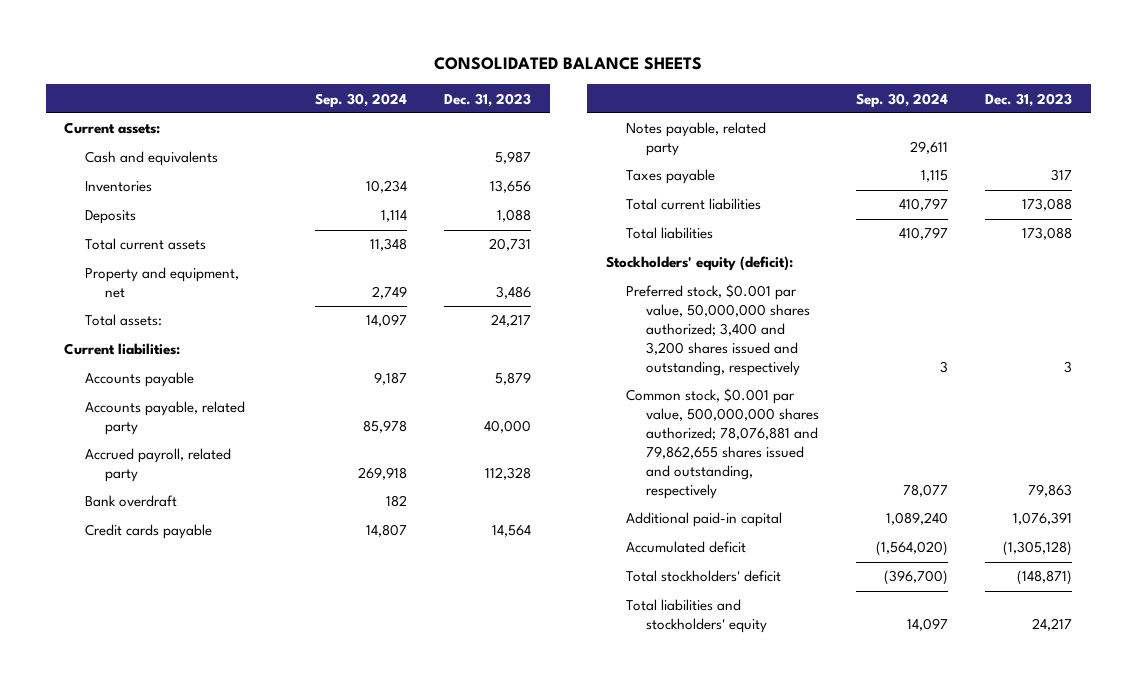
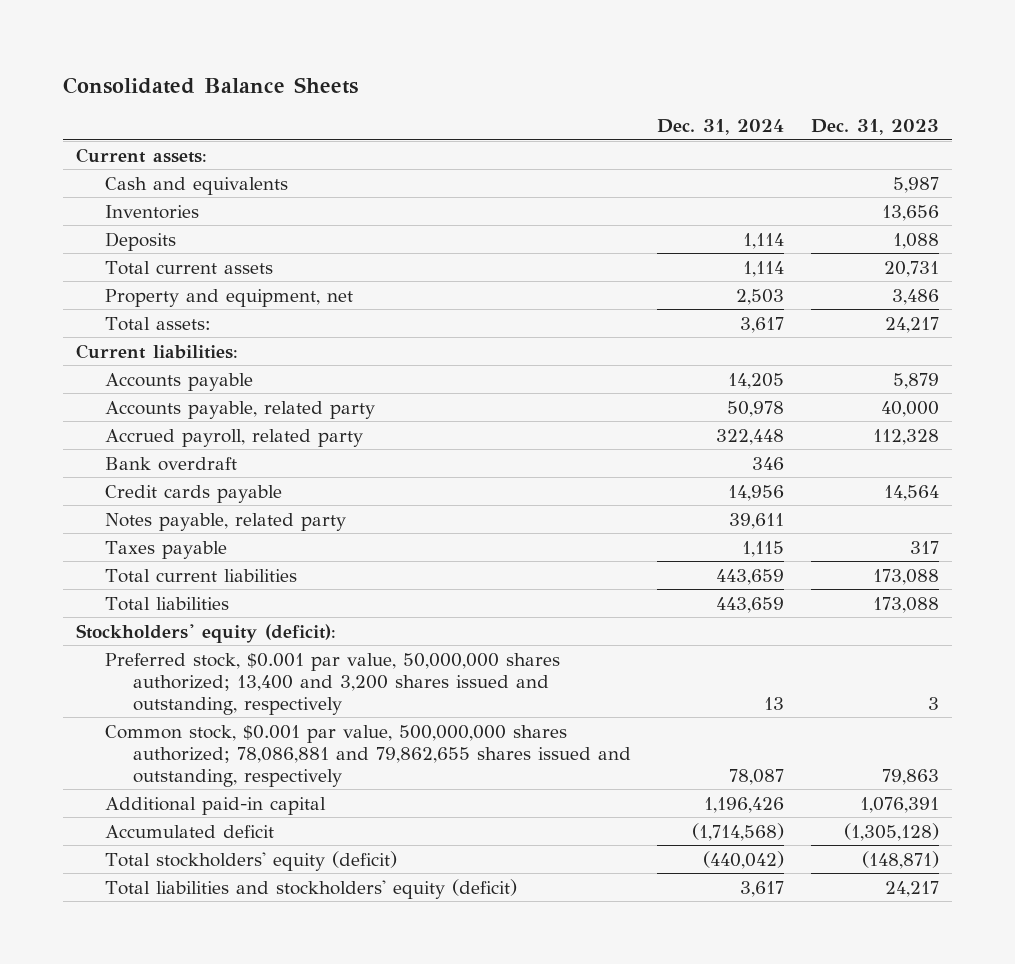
- CONSOLIDATED BALANCE SHEETS
+ Consolidated Balance Sheets
- | Sep. 30, 2024 | Dec. 31, 2023
+ | Dec. 31, 2024 | Dec. 31, 2023
- Preferred stock, $0.001 par value, 50,000,000 shares authorized; 3,400 and 3,200 shares issued and outstanding, respectively | 3 | 3
- Common stock, $0.001 par value, 500,000,000 shares authorized; 78,076,881 and 79,862,655 shares issued and outstanding, respectively | 78,077 | 79,863
+ Preferred stock, $0.001 par value, 50,000,000 shares authorized; 13,400 and 3,200 shares issued and outstanding, respectively | 13 | 3
+ Common stock, $0.001 par value, 500,000,000 shares authorized; 78,086,881 and 79,862,655 shares issued and outstanding, respectively | 78,087 | 79,863
- Total stockholders' deficit | (396,700) | (148,871)
- Total liabilities and stockholders' equity | 14,097 | 24,217
+ Total stockholders' equity (deficit) | (440,042) | (148,871)
+ Total liabilities and stockholders' equity (deficit) | 3,617 | 24,217

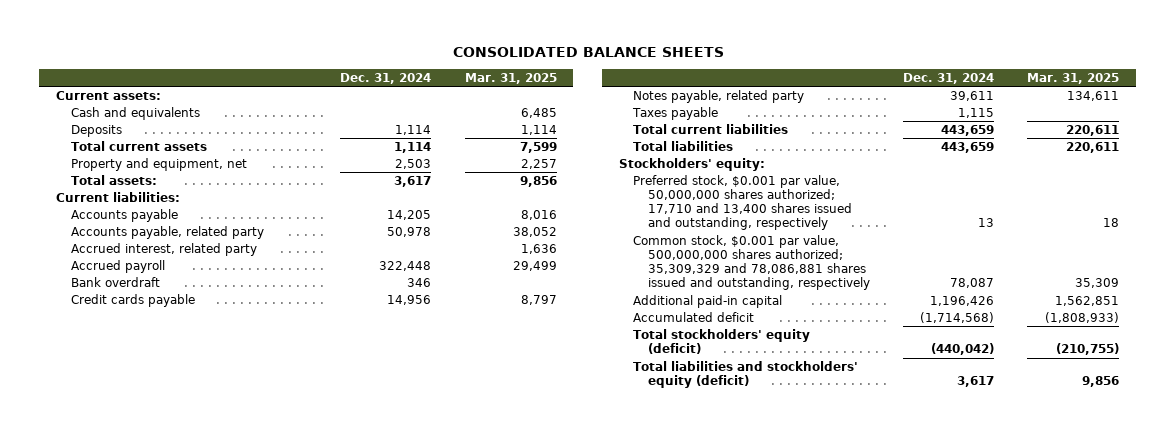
- Consolidated Balance Sheets
+ CONSOLIDATED BALANCE SHEETS
- | Dec. 31, 2024 | Dec. 31, 2023
+ | Dec. 31, 2024 | Mar. 31, 2025
- Inventories | | 13,656
- Accrued payroll, related party | 322,448 | 112,328
+ Accrued interest, related party | | 1,636
+ Accrued payroll | 322,448 | 29,499
- Stockholders' equity (deficit):
- Preferred stock, $0.001 par value, 50,000,000 shares authorized; 13,400 and 3,200 shares issued and outstanding, respectively | 13 | 3
- Common stock, $0.001 par value, 500,000,000 shares authorized; 78,086,881 and 79,862,655 shares issued and outstanding, respectively | 78,087 | 79,863
+ Stockholders' equity:
+ Preferred stock, $0.001 par value, 50,000,000 shares authorized; 17,710 and 13,400 shares issued and outstanding, respectively | 13 | 18
+ Common stock, $0.001 par value, 500,000,000 shares authorized; 35,309,329 and 78,086,881 shares issued and outstanding, respectively | 78,087 | 35,309

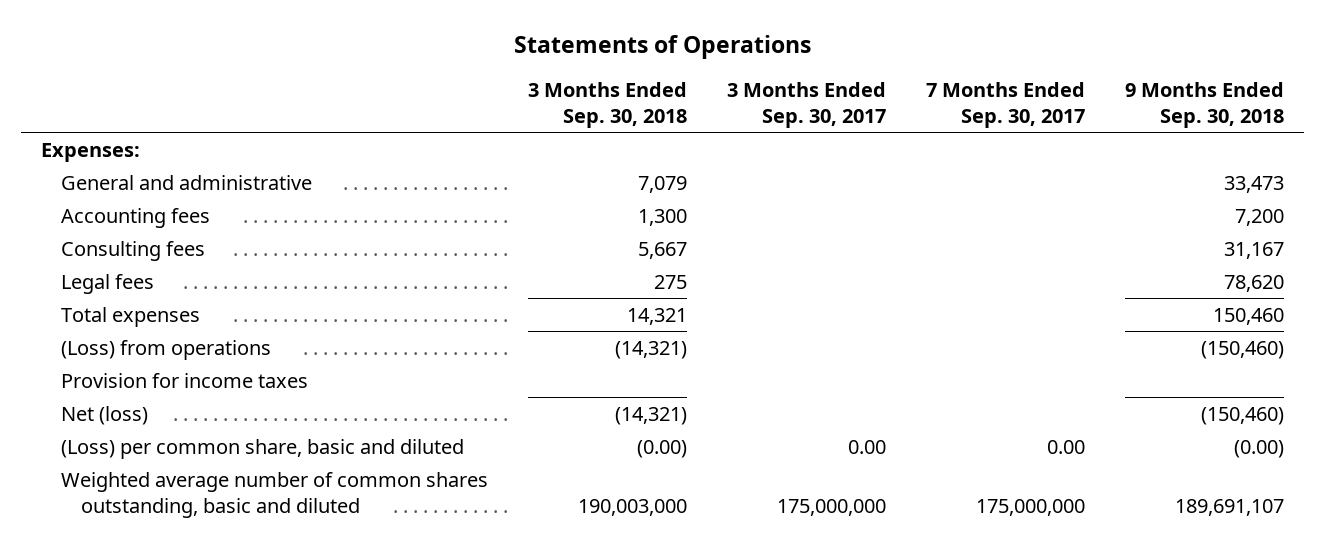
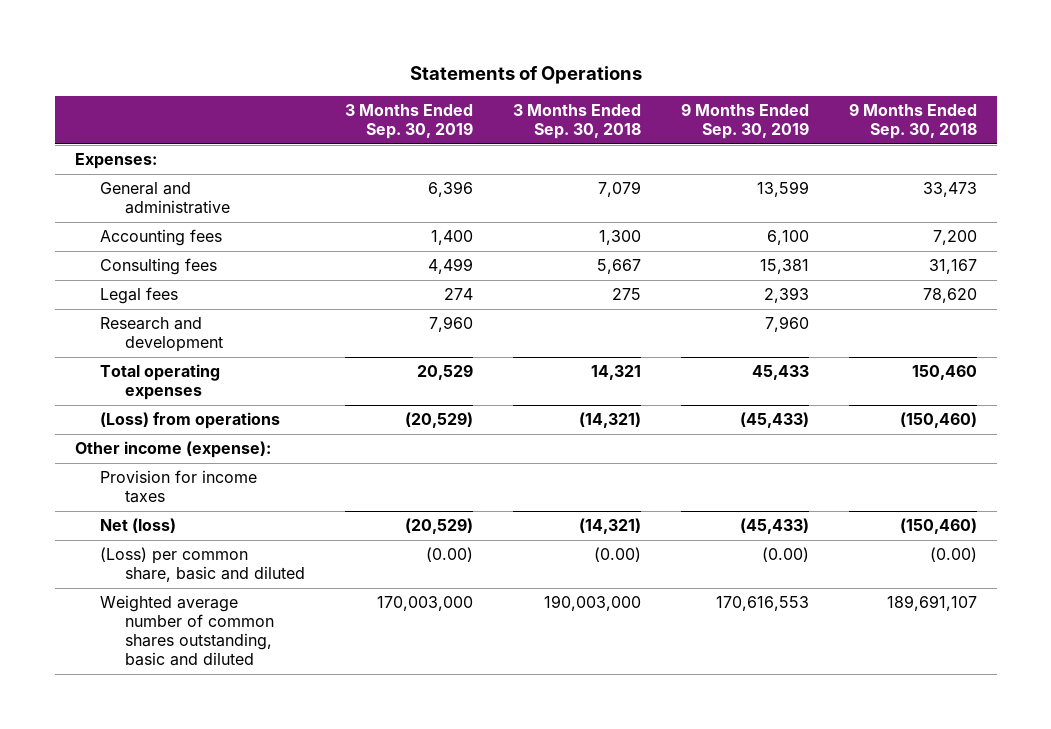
- | 3 Months Ended Sep. 30, 2018 | 3 Months Ended Sep. 30, 2017 | 7 Months Ended Sep. 30, 2017 | 9 Months Ended Sep. 30, 2018
+ | 3 Months Ended Sep. 30, 2019 | 3 Months Ended Sep. 30, 2018 | 9 Months Ended Sep. 30, 2019 | 9 Months Ended Sep. 30, 2018
- Total expenses | 14,321 | | | 150,460
+ Research and development | 7,960 | | 7,960 |
+ Total operating expenses | 20,529 | 14,321 | 45,433 | 150,460
+ Other income (expense):

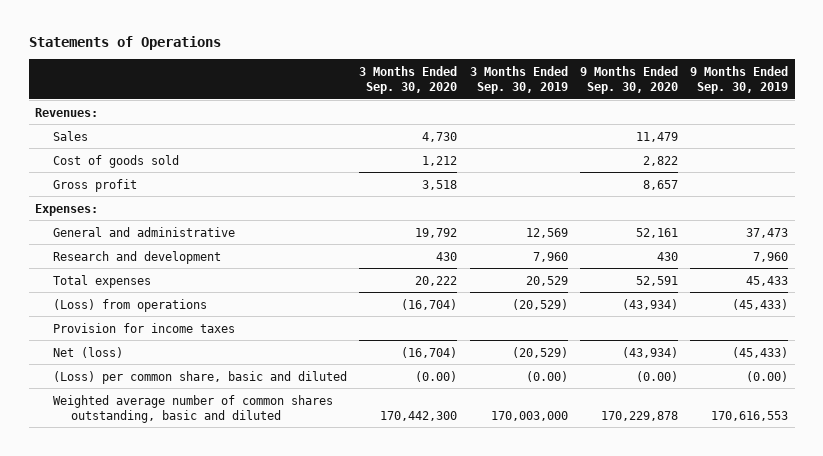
- | 3 Months Ended Sep. 30, 2019 | 3 Months Ended Sep. 30, 2018 | 9 Months Ended Sep. 30, 2019 | 9 Months Ended Sep. 30, 2018
+ | 3 Months Ended Sep. 30, 2020 | 3 Months Ended Sep. 30, 2019 | 9 Months Ended Sep. 30, 2020 | 9 Months Ended Sep. 30, 2019
+ Revenues:
+ Sales | 4,730 | | 11,479 |
+ Cost of goods sold | 1,212 | | 2,822 |
+ Gross profit | 3,518 | | 8,657 |
- General and administrative | 6,396 | 7,079 | 13,599 | 33,473
- Accounting fees | 1,400 | 1,300 | 6,100 | 7,200
- Consulting fees | 4,499 | 5,667 | 15,381 | 31,167
- Legal fees | 274 | 275 | 2,393 | 78,620
+ General and administrative | 19,792 | 12,569 | 52,161 | 37,473
- Total operating expenses | 20,529 | 14,321 | 45,433 | 150,460
+ Total expenses | 20,222 | 20,529 | 52,591 | 45,433
- Other income (expense):

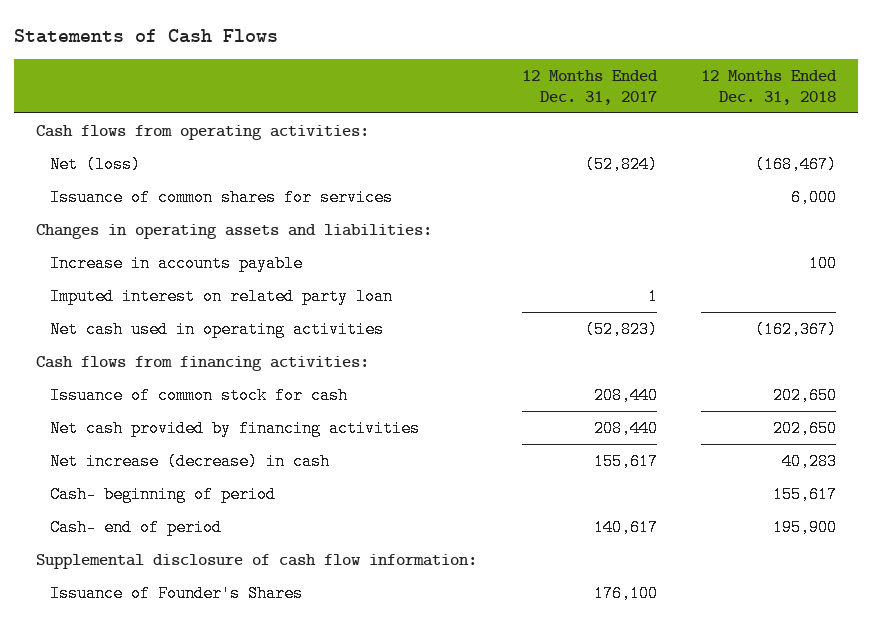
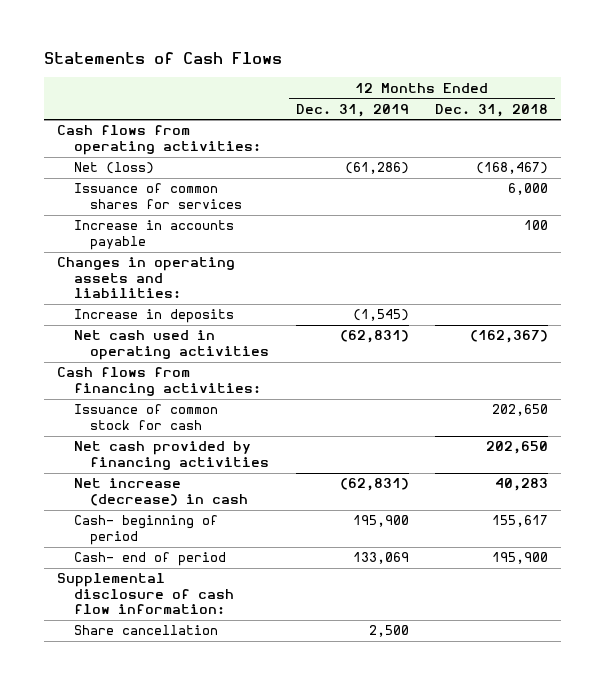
- | 12 Months Ended Dec. 31, 2017 | 12 Months Ended Dec. 31, 2018
+ | 12 Months Ended Dec. 31, 2019 | 12 Months Ended Dec. 31, 2018
- Imputed interest on related party loan | 1 |
moved down: Changes in operating assets and liabilities:
+ Increase in deposits | (1,545) |
- Issuance of Founder's Shares | 176,100 |
+ Share cancellation | 2,500 |

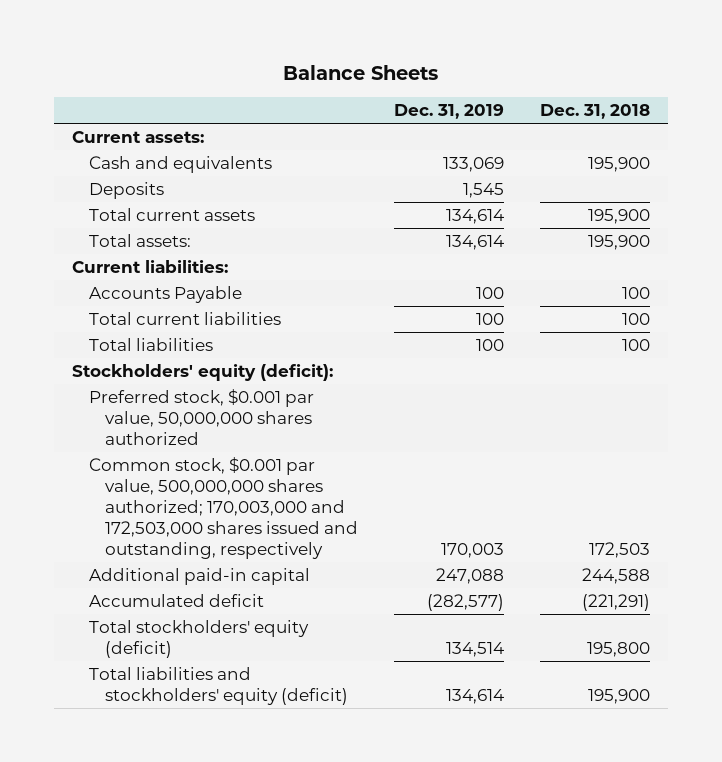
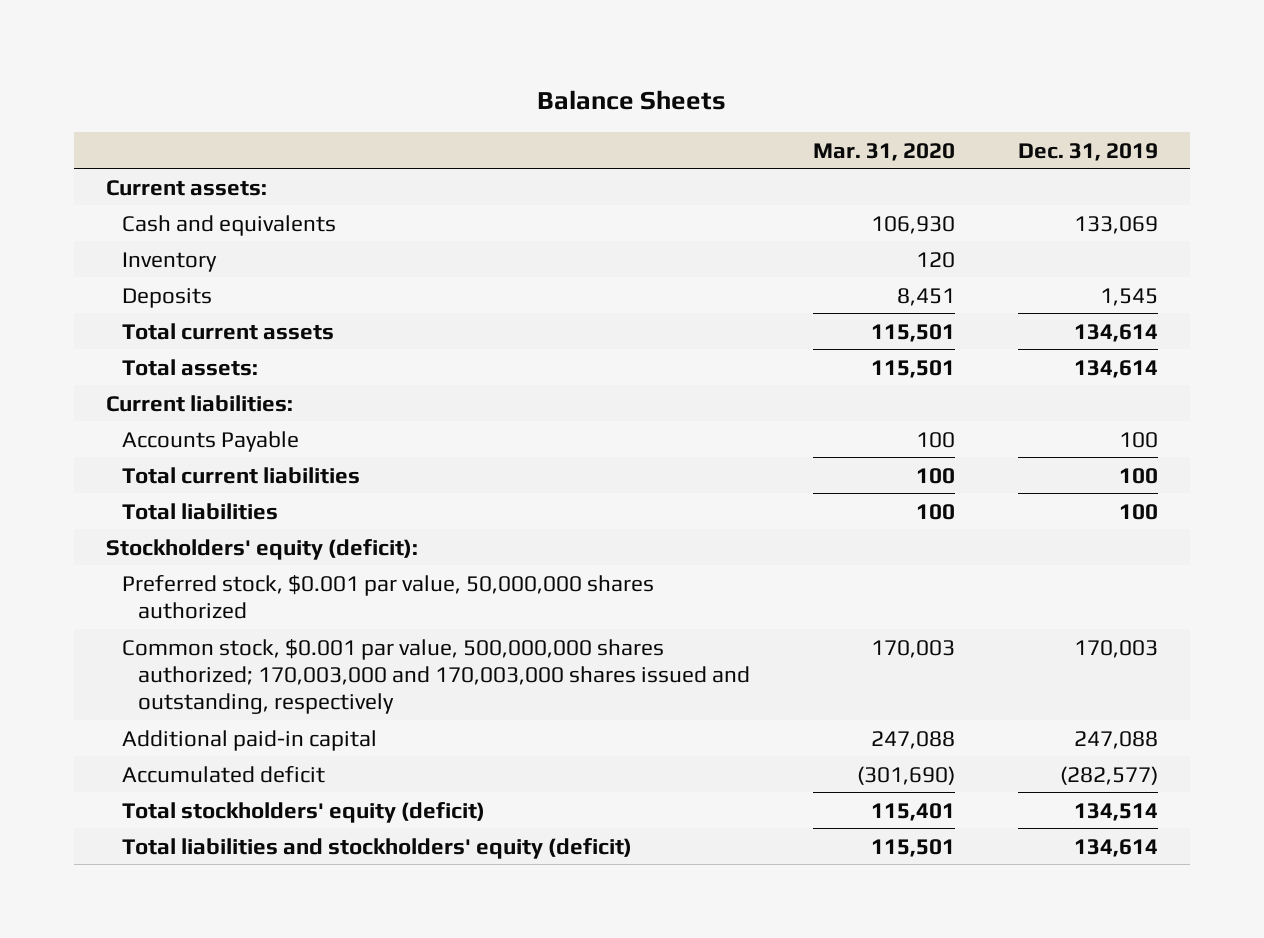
- | Dec. 31, 2019 | Dec. 31, 2018
+ | Mar. 31, 2020 | Dec. 31, 2019
+ Inventory | 120 |
- Common stock, $0.001 par value, 500,000,000 shares authorized; 170,003,000 and 172,503,000 shares issued and outstanding, respectively | 170,003 | 172,503
+ Common stock, $0.001 par value, 500,000,000 shares authorized; 170,003,000 and 170,003,000 shares issued and outstanding, respectively | 170,003 | 170,003

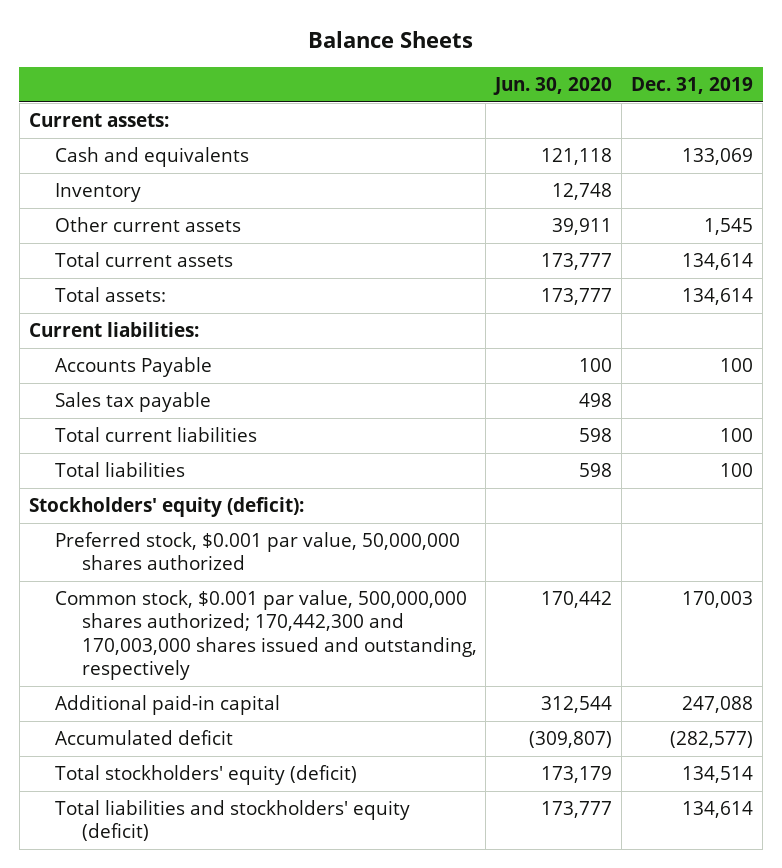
- | Mar. 31, 2020 | Dec. 31, 2019
+ | Jun. 30, 2020 | Dec. 31, 2019
- Deposits | 8,451 | 1,545
+ Other current assets | 39,911 | 1,545
+ Sales tax payable | 498 |
- Common stock, $0.001 par value, 500,000,000 shares authorized; 170,003,000 and 170,003,000 shares issued and outstanding, respectively | 170,003 | 170,003
+ Common stock, $0.001 par value, 500,000,000 shares authorized; 170,442,300 and 170,003,000 shares issued and outstanding, respectively | 170,442 | 170,003

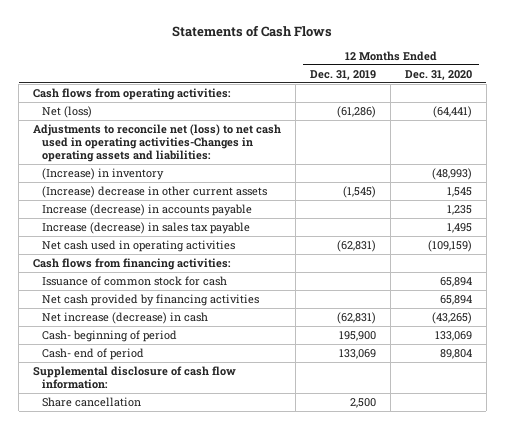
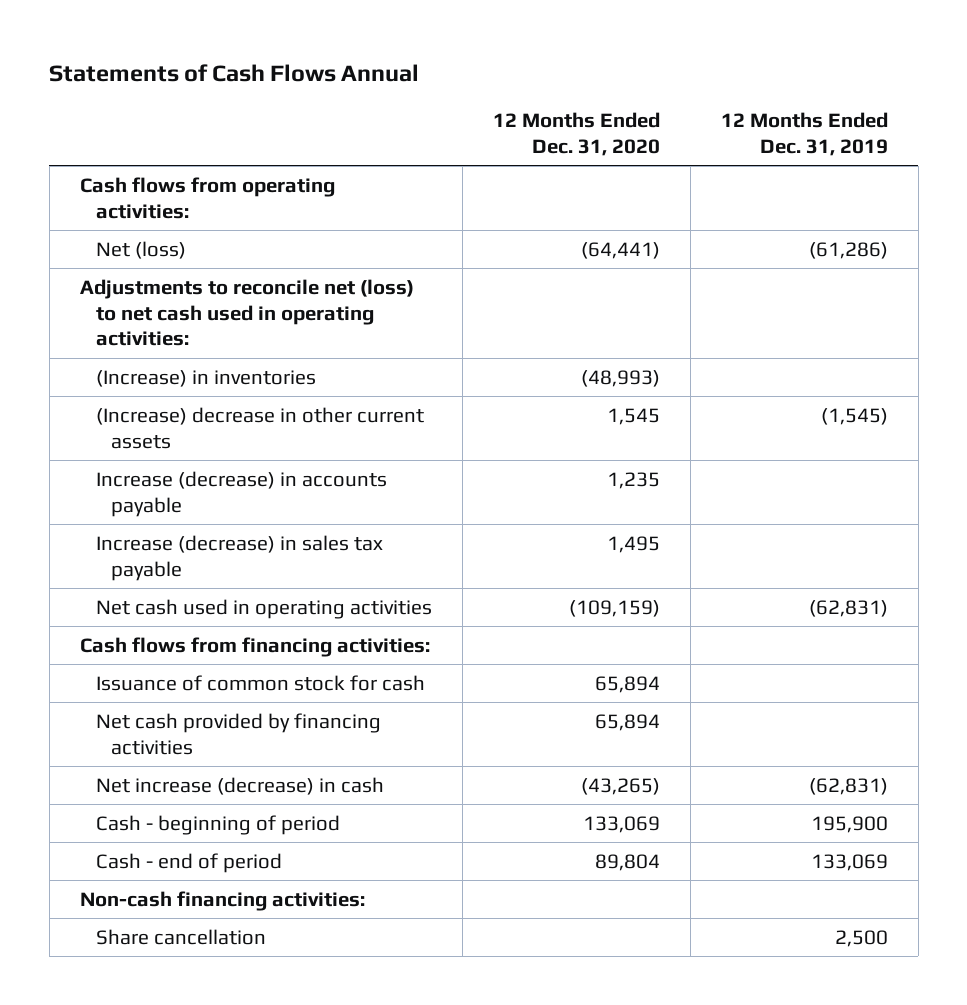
- Statements of Cash Flows
+ Statements of Cash Flows Annual
- | 12 Months Ended Dec. 31, 2019 | 12 Months Ended Dec. 31, 2020
+ | 12 Months Ended Dec. 31, 2020 | 12 Months Ended Dec. 31, 2019
- Adjustments to reconcile net (loss) to net cash used in operating activities-Changes in operating assets and liabilities:
- (Increase) in inventory | | (48,993)
+ Adjustments to reconcile net (loss) to net cash used in operating activities:
+ (Increase) in inventories | (48,993) |
- Cash- beginning of period | 195,900 | 133,069
- Cash- end of period | 133,069 | 89,804
- Supplemental disclosure of cash flow information:
+ Cash - beginning of period | 133,069 | 195,900
+ Cash - end of period | 89,804 | 133,069
+ Non-cash financing activities:

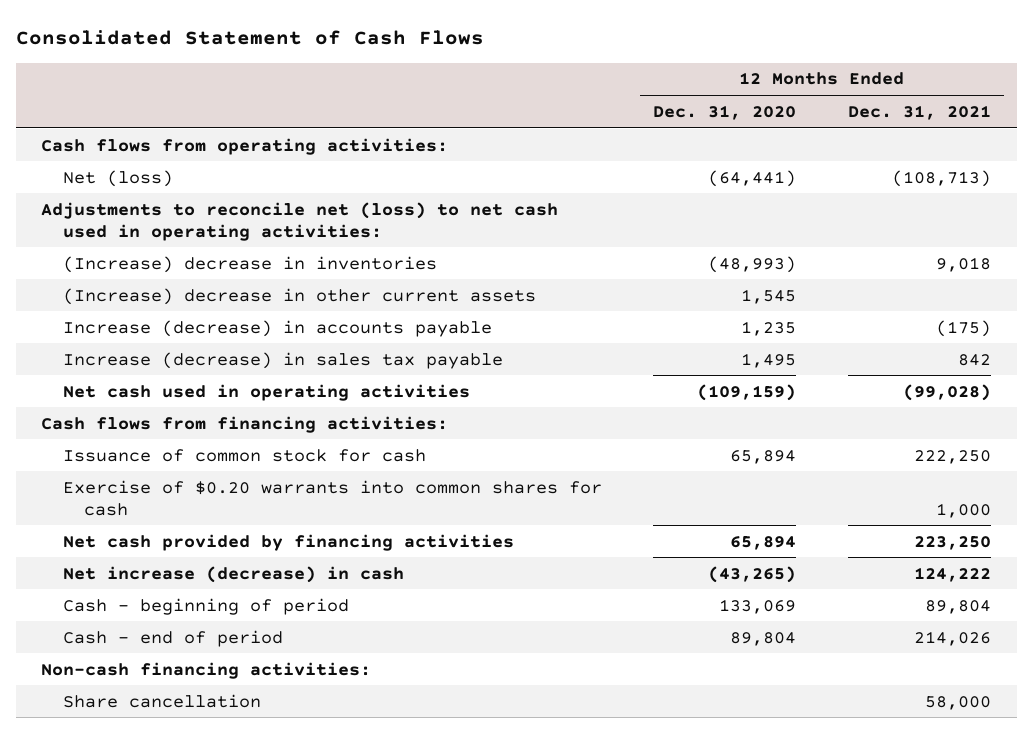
- Statements of Cash Flows Annual
+ Consolidated Statement of Cash Flows
- | 12 Months Ended Dec. 31, 2020 | 12 Months Ended Dec. 31, 2019
+ | 12 Months Ended Dec. 31, 2020 | 12 Months Ended Dec. 31, 2021
- (Increase) in inventories | (48,993) |
+ (Increase) decrease in inventories | (48,993) | 9,018
+ Exercise of $0.20 warrants into common shares for cash | | 1,000

